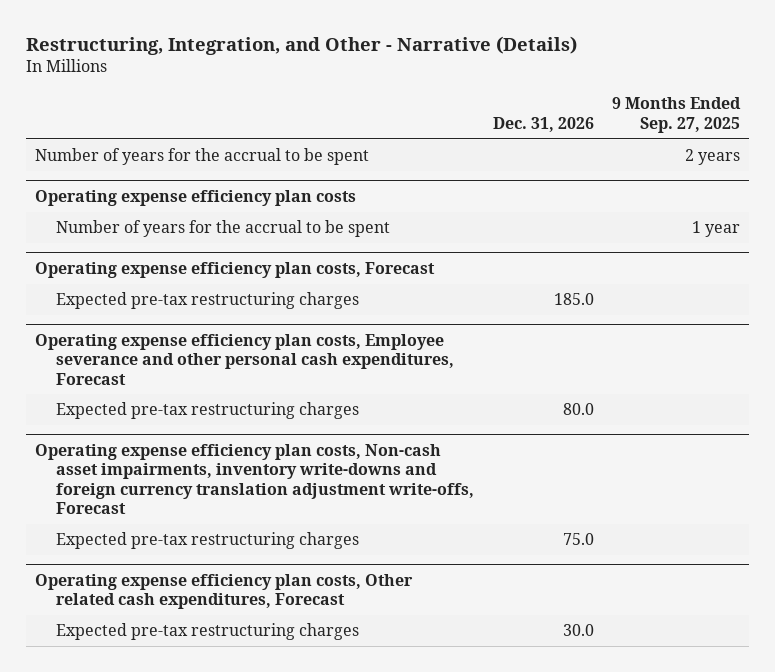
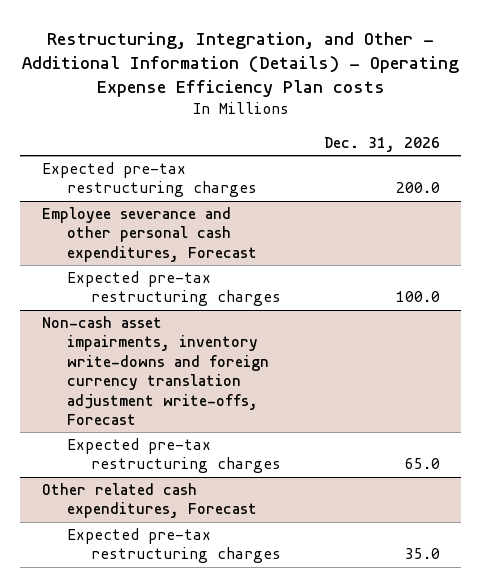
- Restructuring, Integration, and Other - Narrative (Details)
+ Restructuring, Integration, and Other - Additional Information (Details) - Operating Expense Efficiency Plan costs
- | Dec. 31, 2026 | 9 Months Ended Sep. 27, 2025
+ | Dec. 31, 2026
- Number of years for the accrual to be spent | | 2 years
- Operating expense efficiency plan costs
- Number of years for the accrual to be spent | | 1 year
- Operating expense efficiency plan costs, Forecast
- Expected pre-tax restructuring charges | 185.0 |
- Operating expense efficiency plan costs, Employee severance and other personal cash expenditures, Forecast
- Expected pre-tax restructuring charges | 80.0 |
- Operating expense efficiency plan costs, Non-cash asset impairments, inventory write-downs and foreign currency translation adjustment write-offs, Forecast
- Expected pre-tax restructuring charges | 75.0 |
- Operating expense efficiency plan costs, Other related cash expenditures, Forecast
- Expected pre-tax restructuring charges | 30.0 |
+ Expected pre-tax restructuring charges | 200.0
+ Employee severance and other personal cash expenditures, Forecast
+ Expected pre-tax restructuring charges | 100.0
+ Non-cash asset impairments, inventory write-downs and foreign currency translation adjustment write-offs, Forecast
+ Expected pre-tax restructuring charges | 65.0
+ Other related cash expenditures, Forecast
+ Expected pre-tax restructuring charges | 35.0

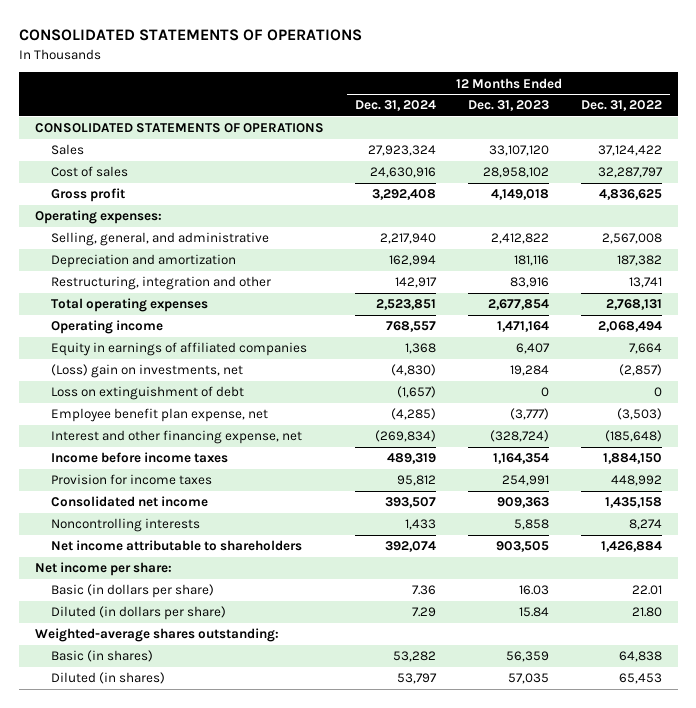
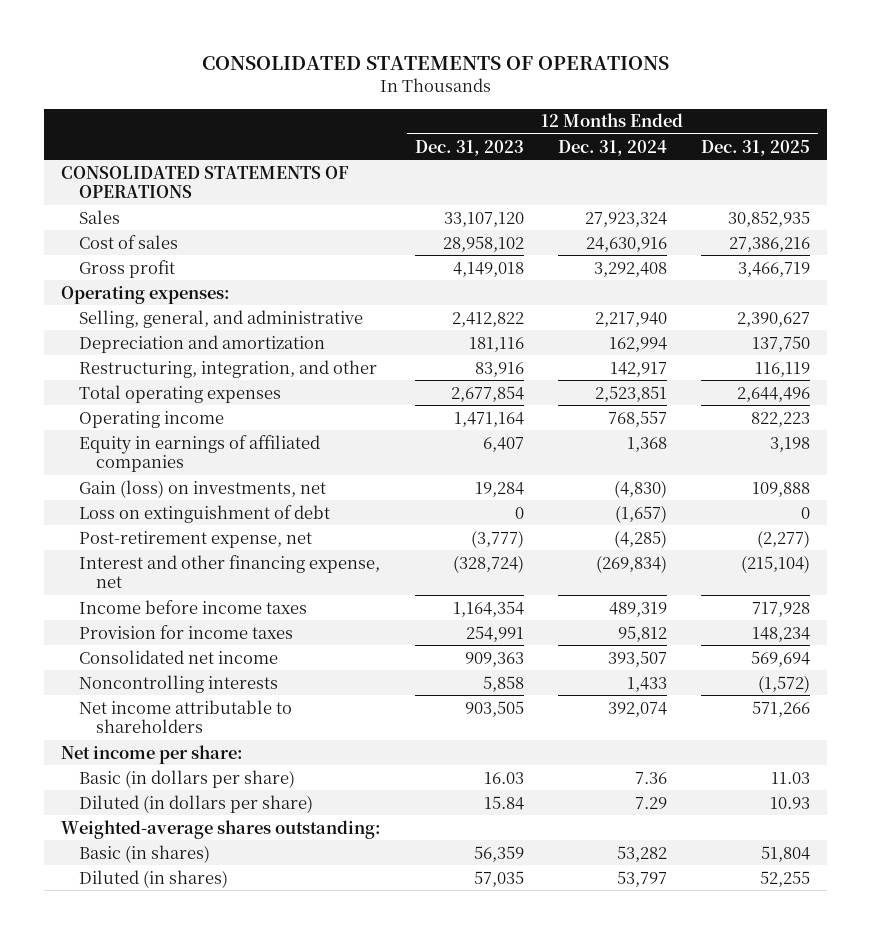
- | 12 Months Ended Dec. 31, 2024 | 12 Months Ended Dec. 31, 2023 | 12 Months Ended Dec. 31, 2022
+ | 12 Months Ended Dec. 31, 2023 | 12 Months Ended Dec. 31, 2024 | 12 Months Ended Dec. 31, 2025
- Restructuring, integration and other | 142,917 | 83,916 | 13,741
+ Restructuring, integration, and other | 83,916 | 142,917 | 116,119
- (Loss) gain on investments, net | (4,830) | 19,284 | (2,857)
+ Gain (loss) on investments, net | 19,284 | (4,830) | 109,888
- Employee benefit plan expense, net | (4,285) | (3,777) | (3,503)
+ Post-retirement expense, net | (3,777) | (4,285) | (2,277)

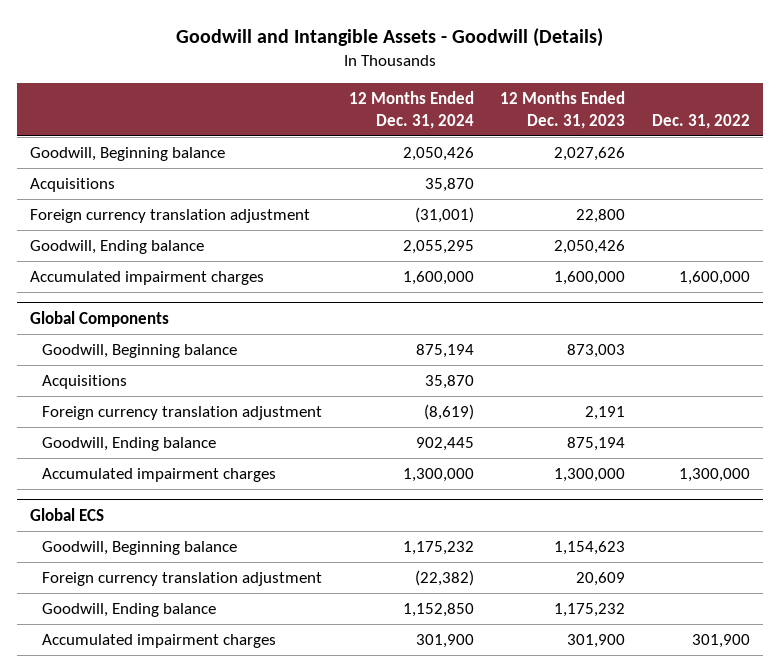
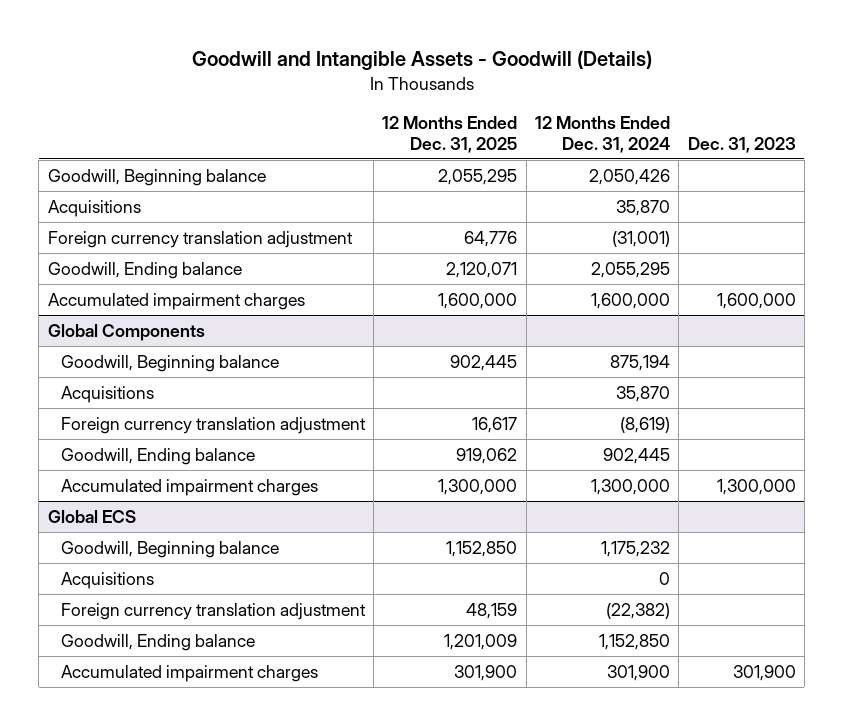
- | 12 Months Ended Dec. 31, 2024 | 12 Months Ended Dec. 31, 2023 | Dec. 31, 2022
+ | 12 Months Ended Dec. 31, 2025 | 12 Months Ended Dec. 31, 2024 | Dec. 31, 2023
@ Global ECS
+ Acquisitions | | 0 |

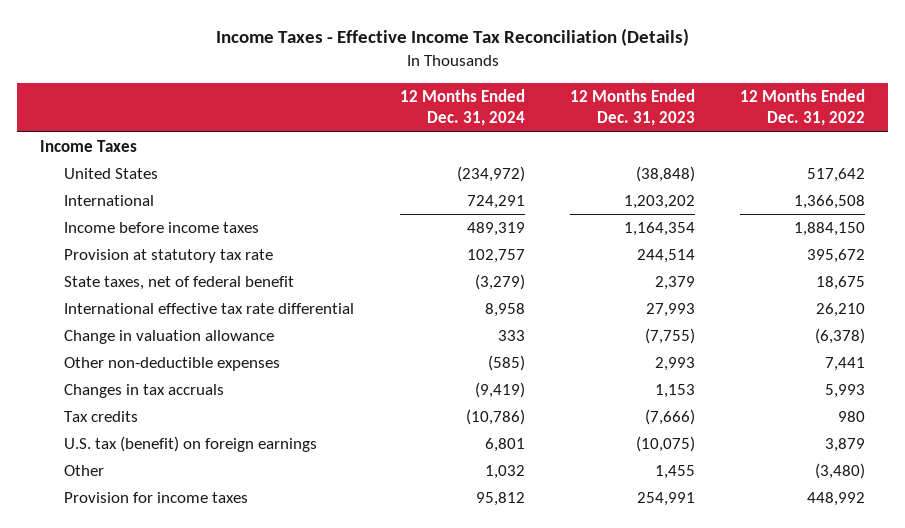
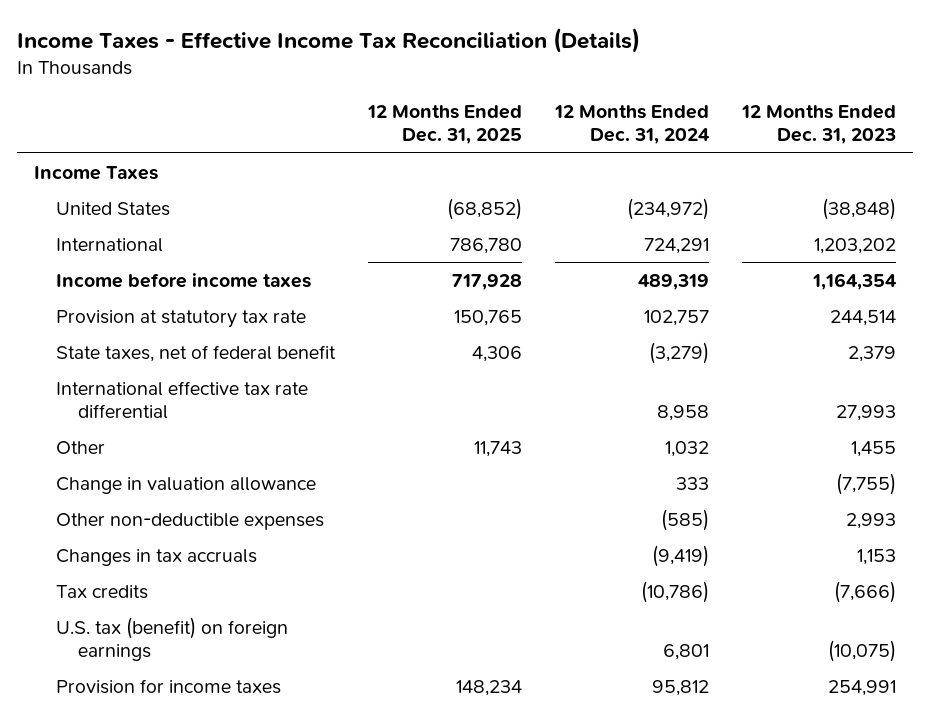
- | 12 Months Ended Dec. 31, 2024 | 12 Months Ended Dec. 31, 2023 | 12 Months Ended Dec. 31, 2022
+ | 12 Months Ended Dec. 31, 2025 | 12 Months Ended Dec. 31, 2024 | 12 Months Ended Dec. 31, 2023
moved up: Other | 11,743 | 1,032 | 1,455

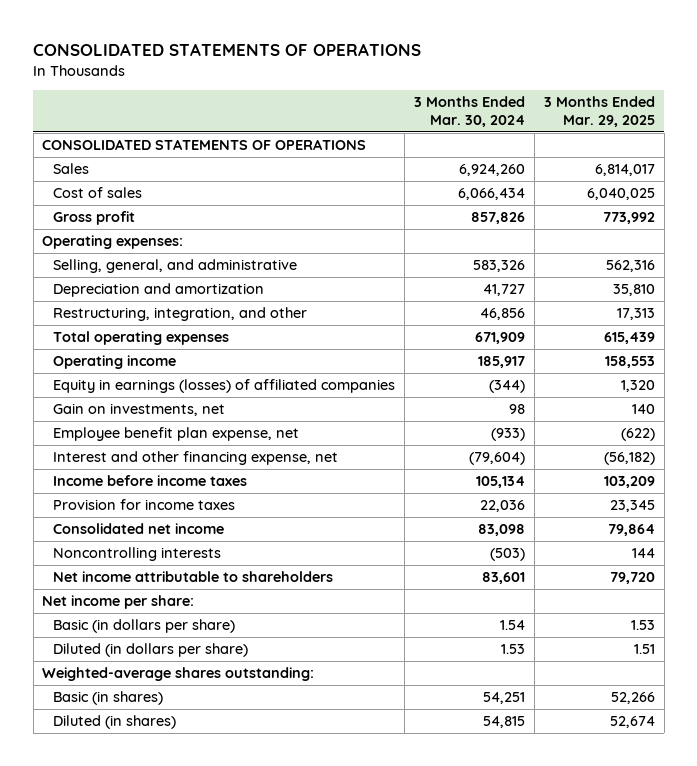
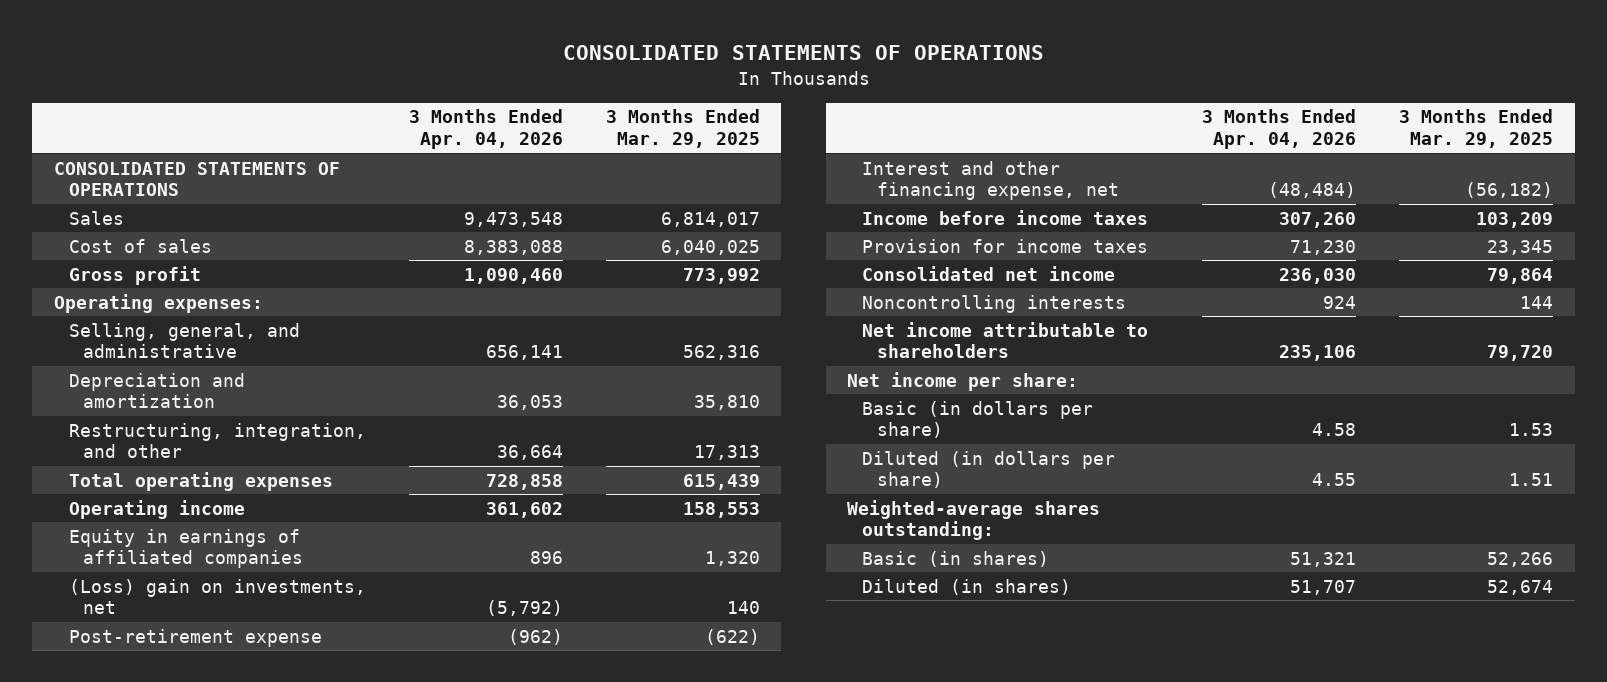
- | 3 Months Ended Mar. 30, 2024 | 3 Months Ended Mar. 29, 2025
+ | 3 Months Ended Apr. 04, 2026 | 3 Months Ended Mar. 29, 2025
- Equity in earnings (losses) of affiliated companies | (344) | 1,320
- Gain on investments, net | 98 | 140
- Employee benefit plan expense, net | (933) | (622)
+ Equity in earnings of affiliated companies | 896 | 1,320
+ (Loss) gain on investments, net | (5,792) | 140
+ Post-retirement expense | (962) | (622)

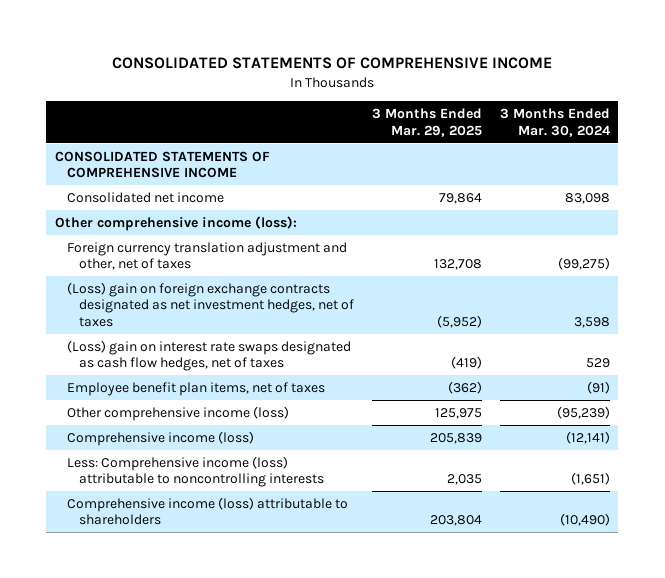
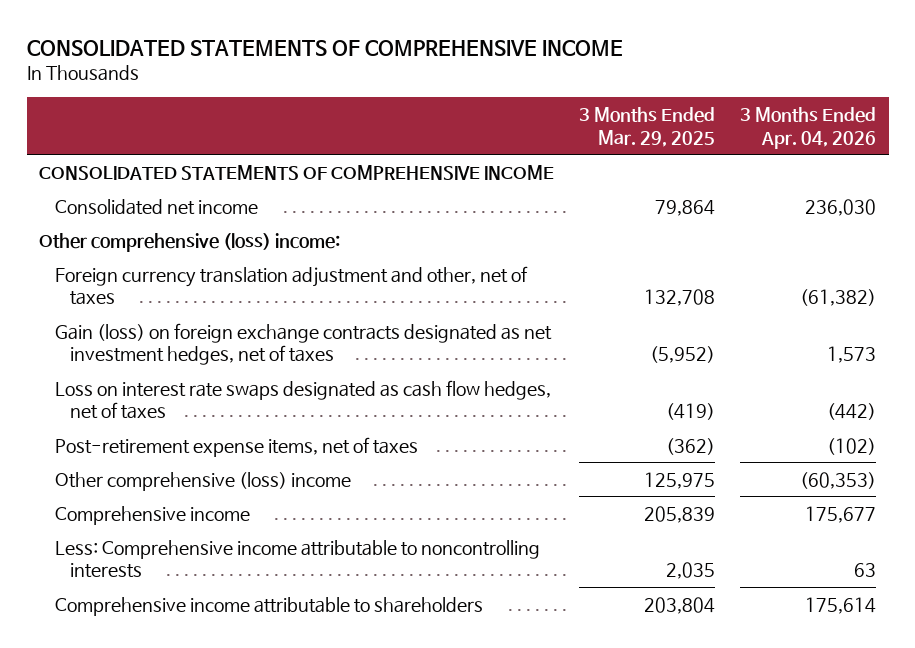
- | 3 Months Ended Mar. 29, 2025 | 3 Months Ended Mar. 30, 2024
+ | 3 Months Ended Mar. 29, 2025 | 3 Months Ended Apr. 04, 2026
- Other comprehensive income (loss):
+ Other comprehensive (loss) income:
- (Loss) gain on foreign exchange contracts designated as net investment hedges, net of taxes | (5,952) | 3,598
- (Loss) gain on interest rate swaps designated as cash flow hedges, net of taxes | (419) | 529
- Employee benefit plan items, net of taxes | (362) | (91)
- Other comprehensive income (loss) | 125,975 | (95,239)
- Comprehensive income (loss) | 205,839 | (12,141)
- Less: Comprehensive income (loss) attributable to noncontrolling interests | 2,035 | (1,651)
- Comprehensive income (loss) attributable to shareholders | 203,804 | (10,490)
+ Gain (loss) on foreign exchange contracts designated as net investment hedges, net of taxes | (5,952) | 1,573
+ Loss on interest rate swaps designated as cash flow hedges, net of taxes | (419) | (442)
+ Post-retirement expense items, net of taxes | (362) | (102)
+ Other comprehensive (loss) income | 125,975 | (60,353)
+ Comprehensive income | 205,839 | 175,677
+ Less: Comprehensive income attributable to noncontrolling interests | 2,035 | 63
+ Comprehensive income attributable to shareholders | 203,804 | 175,614

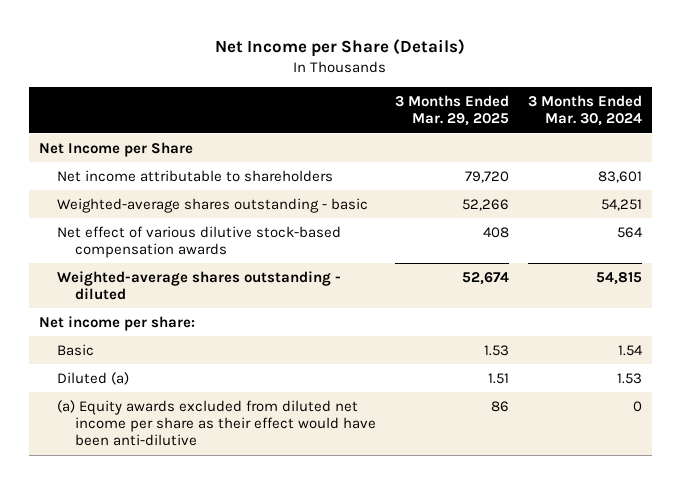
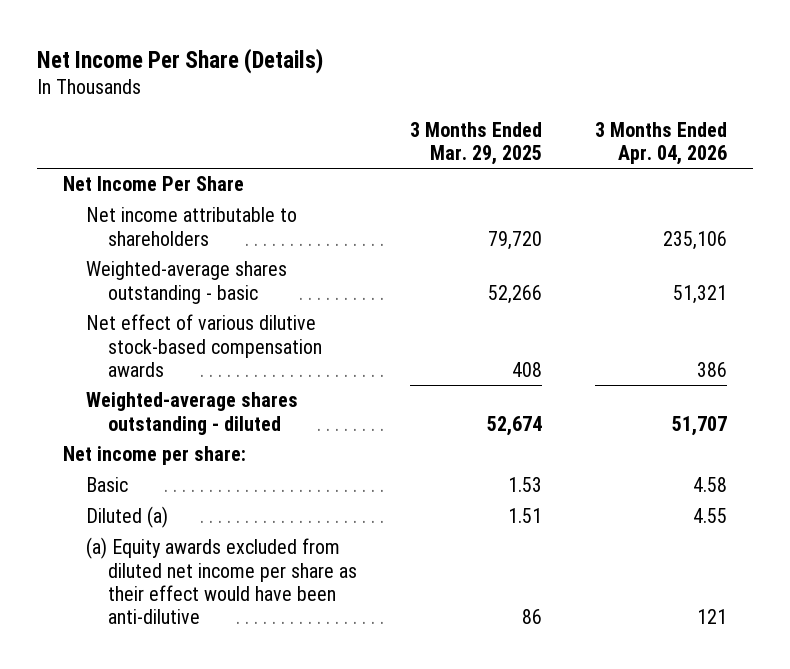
- Net Income per Share (Details)
+ Net Income Per Share (Details)
- | 3 Months Ended Mar. 29, 2025 | 3 Months Ended Mar. 30, 2024
+ | 3 Months Ended Mar. 29, 2025 | 3 Months Ended Apr. 04, 2026
- Net Income per Share
+ Net Income Per Share

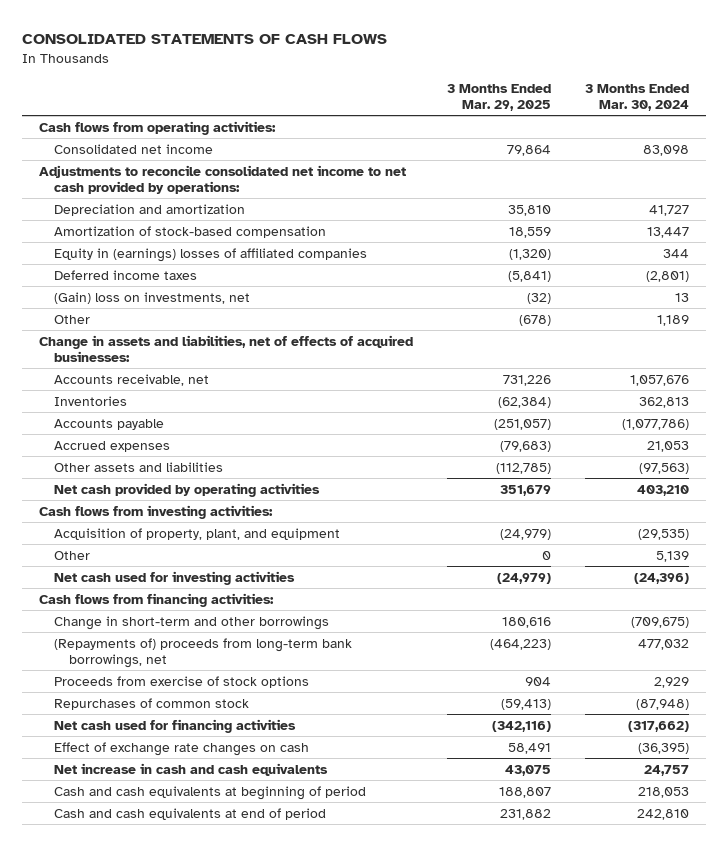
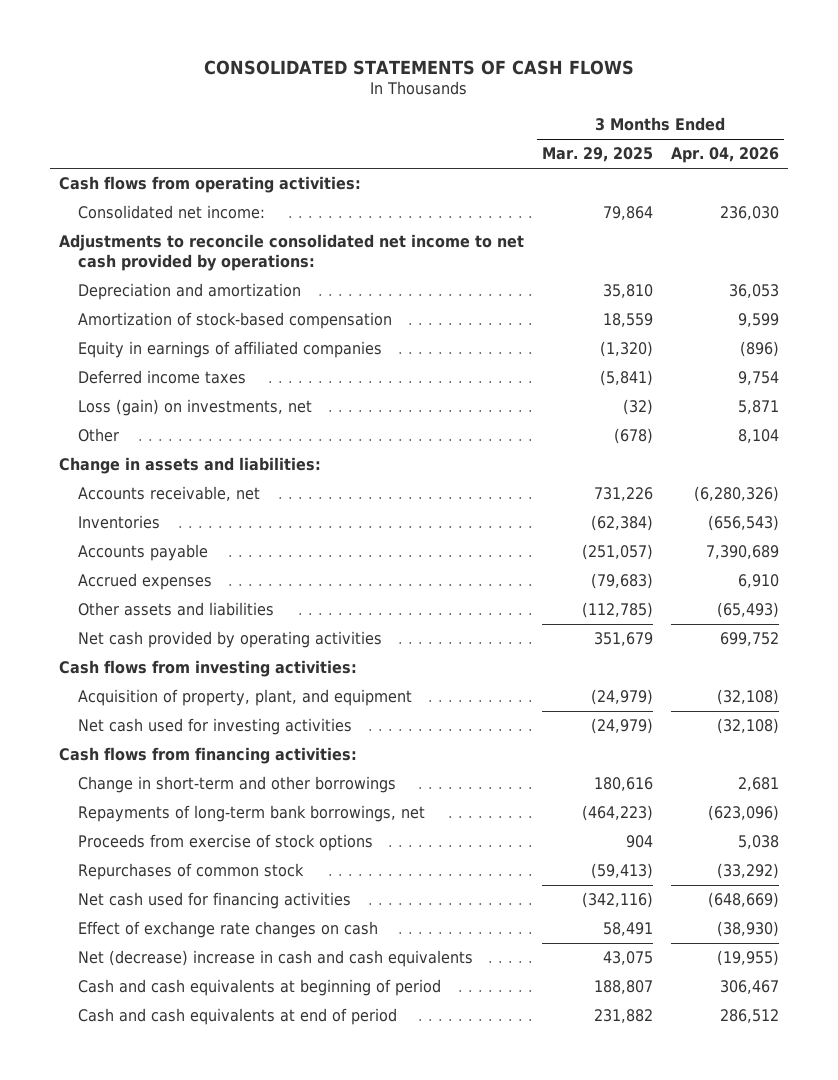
- | 3 Months Ended Mar. 29, 2025 | 3 Months Ended Mar. 30, 2024
+ | 3 Months Ended Mar. 29, 2025 | 3 Months Ended Apr. 04, 2026
- Consolidated net income | 79,864 | 83,098
+ Consolidated net income: | 79,864 | 236,030
- Equity in (earnings) losses of affiliated companies | (1,320) | 344
+ Equity in earnings of affiliated companies | (1,320) | (896)
- (Gain) loss on investments, net | (32) | 13
+ Loss (gain) on investments, net | (32) | 5,871
- Change in assets and liabilities, net of effects of acquired businesses:
+ Change in assets and liabilities:
- Other | 0 | 5,139
- (Repayments of) proceeds from long-term bank borrowings, net | (464,223) | 477,032
+ Repayments of long-term bank borrowings, net | (464,223) | (623,096)
- Net increase in cash and cash equivalents | 43,075 | 24,757
+ Net (decrease) increase in cash and cash equivalents | 43,075 | (19,955)

